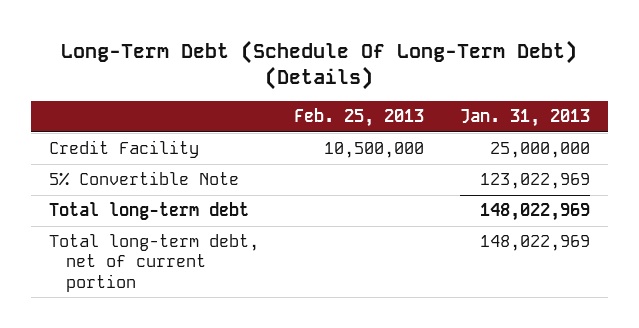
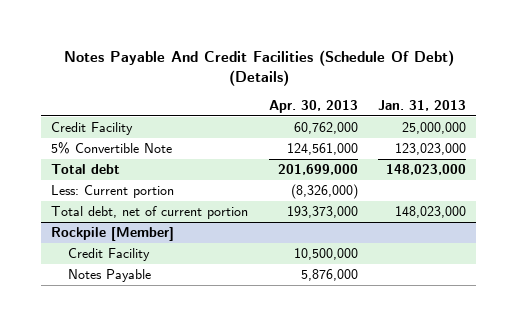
- Long-Term Debt (Schedule Of Long-Term Debt) (Details)
+ Notes Payable And Credit Facilities (Schedule Of Debt) (Details)
- | Feb. 25, 2013 | Jan. 31, 2013
+ | Apr. 30, 2013 | Jan. 31, 2013
- 5% Convertible Note | | 123,022,969
- Total long-term debt | | 148,022,969
- Total long-term debt, net of current portion | | 148,022,969
+ 5% Convertible Note | 124,561,000 | 123,023,000
+ Total debt | 201,699,000 | 148,023,000
+ Less: Current portion | (8,326,000) |
+ Total debt, net of current portion | 193,373,000 | 148,023,000
+ Rockpile [Member]
+ Credit Facility | 10,500,000 |
+ Notes Payable | 5,876,000 |

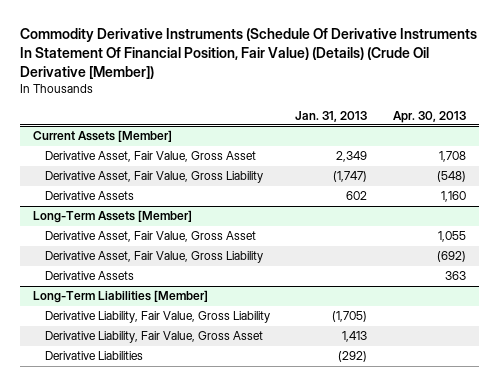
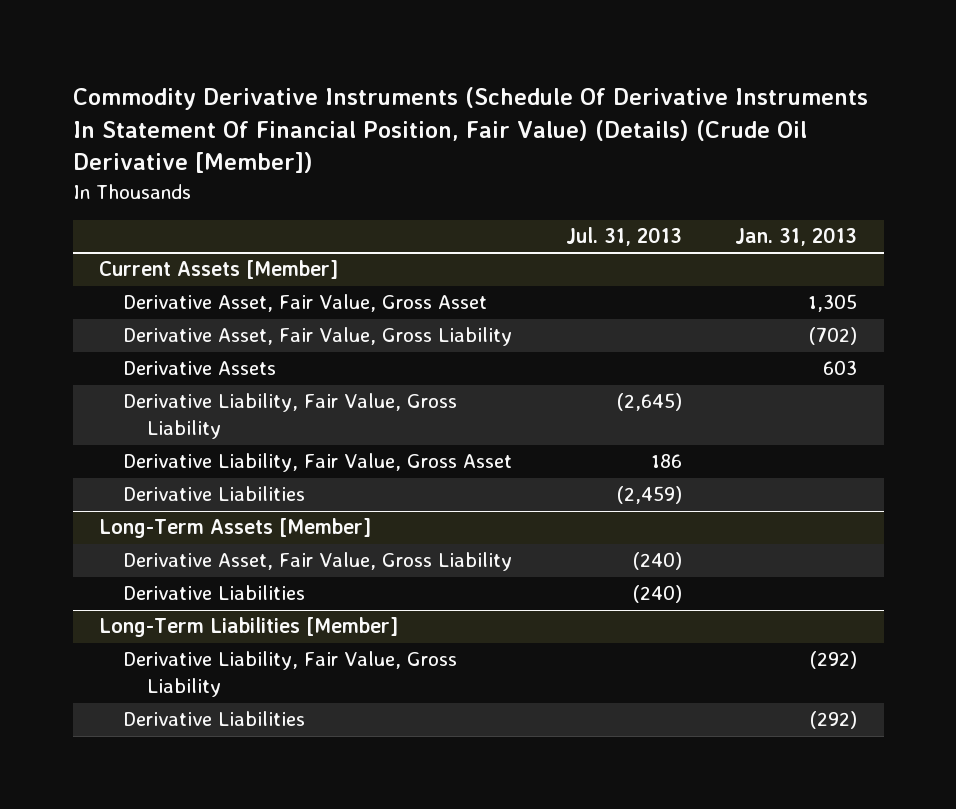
- | Jan. 31, 2013 | Apr. 30, 2013
+ | Jul. 31, 2013 | Jan. 31, 2013
@ Current Assets [Member]
- Derivative Asset, Fair Value, Gross Asset | 2,349 | 1,708
- Derivative Asset, Fair Value, Gross Liability | (1,747) | (548)
- Derivative Assets | 602 | 1,160
+ Derivative Asset, Fair Value, Gross Asset | | 1,305
+ Derivative Asset, Fair Value, Gross Liability | | (702)
+ Derivative Assets | | 603
+ Derivative Liability, Fair Value, Gross Liability | (2,645) |
+ Derivative Liability, Fair Value, Gross Asset | 186 |
+ Derivative Liabilities | (2,459) |
@ Long-Term Assets [Member]
- Derivative Asset, Fair Value, Gross Asset | | 1,055
- Derivative Assets | | 363
+ Derivative Liabilities | (240) |
@ Long-Term Liabilities [Member]
- Derivative Liability, Fair Value, Gross Liability | (1,705) |
- Derivative Liability, Fair Value, Gross Asset | 1,413 |
+ Derivative Liability, Fair Value, Gross Liability | | (292)

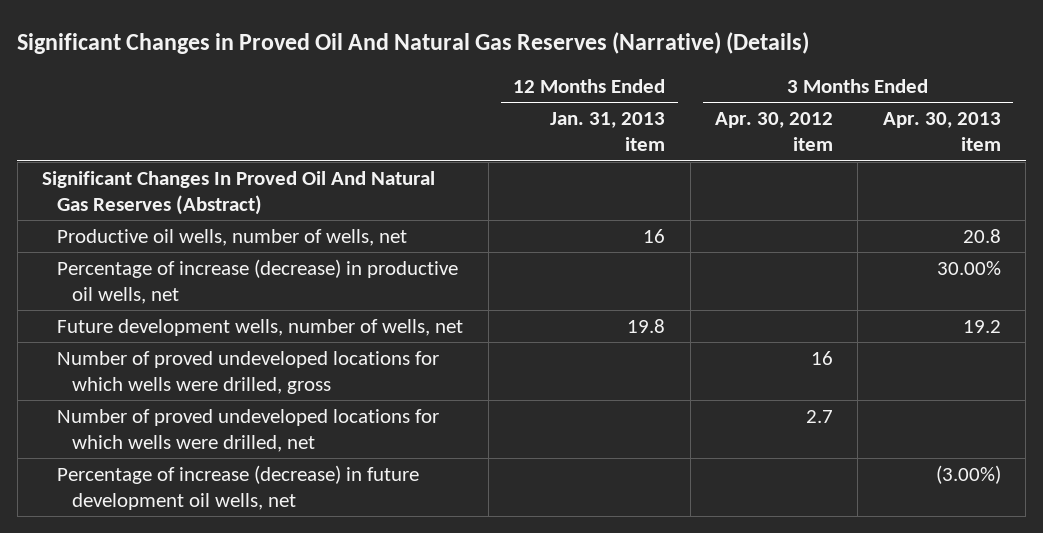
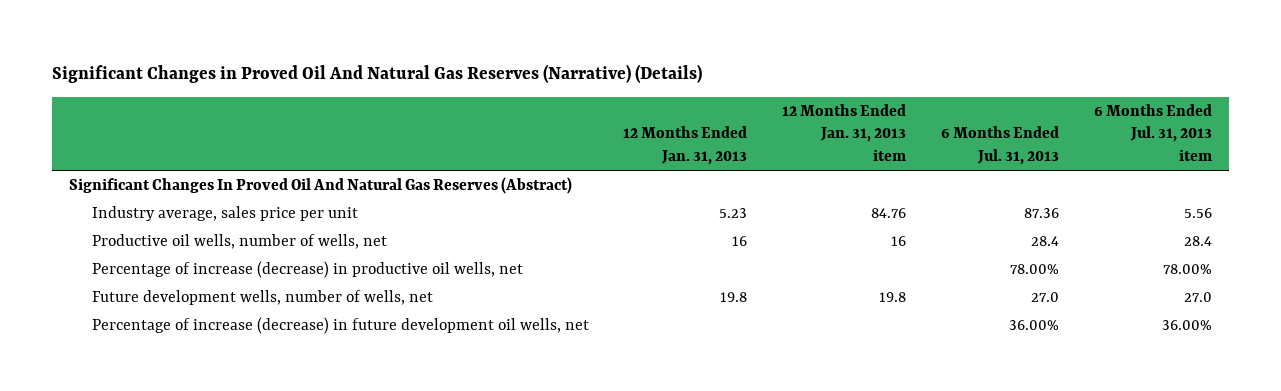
- | 12 Months Ended Jan. 31, 2013 item | 3 Months Ended Apr. 30, 2012 item | 3 Months Ended Apr. 30, 2013 item
+ | 12 Months Ended Jan. 31, 2013 | 12 Months Ended Jan. 31, 2013 item | 6 Months Ended Jul. 31, 2013 | 6 Months Ended Jul. 31, 2013 item
+ Industry average, sales price per unit | 5.23 | 84.76 | 87.36 | 5.56
- Number of proved undeveloped locations for which wells were drilled, gross | | 16 |
- Number of proved undeveloped locations for which wells were drilled, net | | 2.7 |

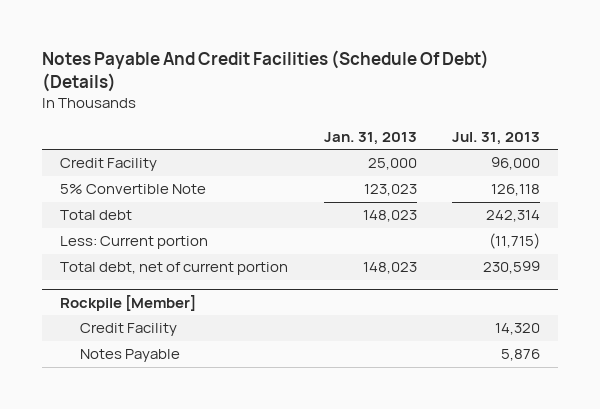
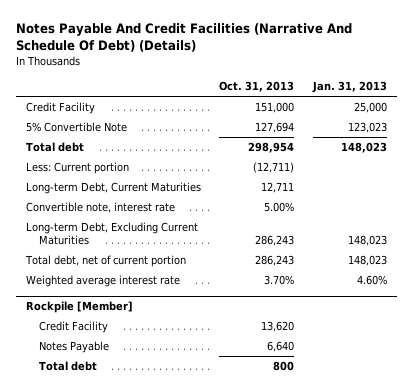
- Notes Payable And Credit Facilities (Schedule Of Debt) (Details)
+ Notes Payable And Credit Facilities (Narrative And Schedule Of Debt) (Details)
- | Jan. 31, 2013 | Jul. 31, 2013
+ | Oct. 31, 2013 | Jan. 31, 2013
+ Long-term Debt, Current Maturities | 12,711 |
+ Convertible note, interest rate | 5.00% |
+ Long-term Debt, Excluding Current Maturities | 286,243 | 148,023
+ Weighted average interest rate | 3.70% | 4.60%
@ Rockpile [Member]
+ Total debt | 800 |

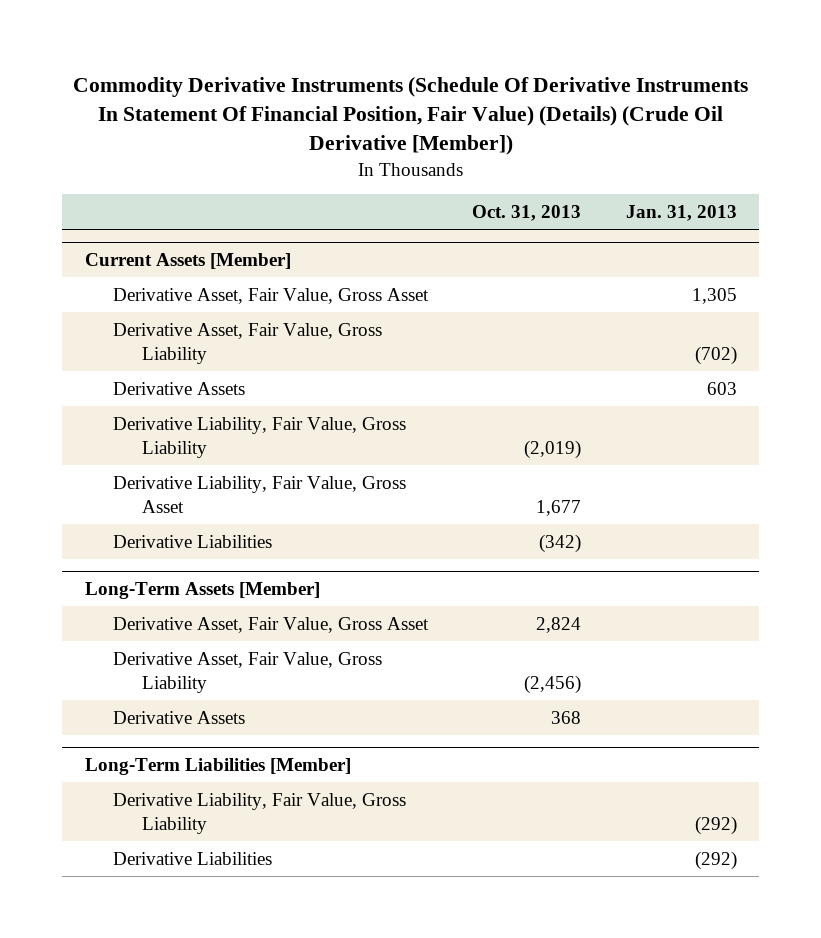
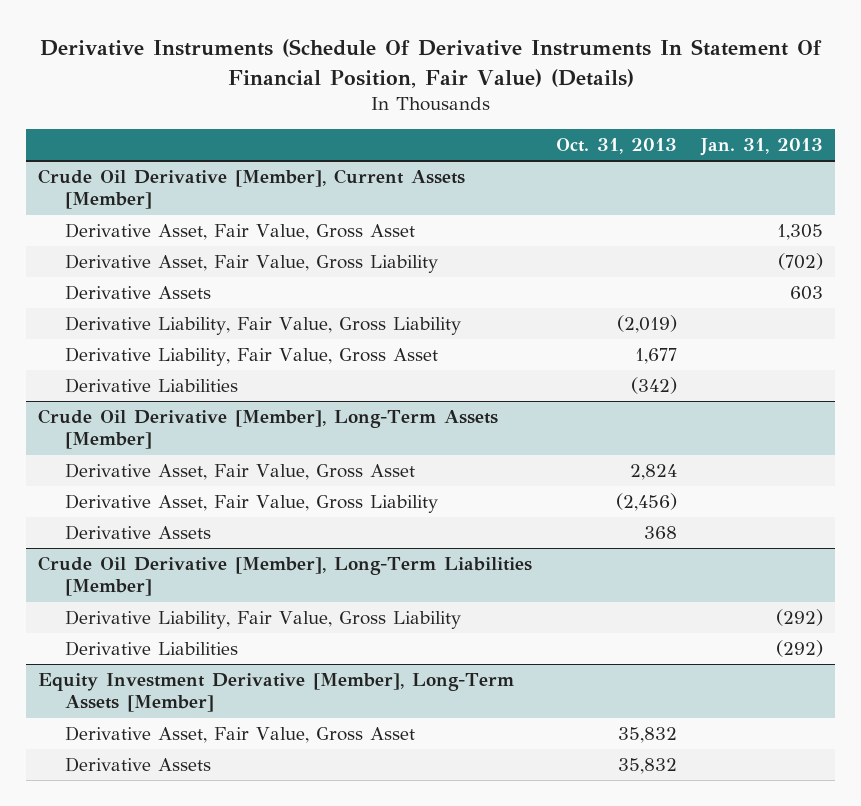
- Commodity Derivative Instruments (Schedule Of Derivative Instruments In Statement Of Financial Position, Fair Value) (Details) (Crude Oil Derivative [Member])
+ Derivative Instruments (Schedule Of Derivative Instruments In Statement Of Financial Position, Fair Value) (Details)
- Current Assets [Member]
+ Crude Oil Derivative [Member], Current Assets [Member]
- Long-Term Assets [Member]
+ Crude Oil Derivative [Member], Long-Term Assets [Member]
- Long-Term Liabilities [Member]
+ Crude Oil Derivative [Member], Long-Term Liabilities [Member]
+ Equity Investment Derivative [Member], Long-Term Assets [Member]
+ Derivative Asset, Fair Value, Gross Asset | 35,832 |
+ Derivative Assets | 35,832 |

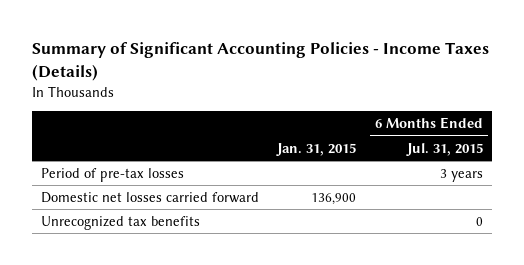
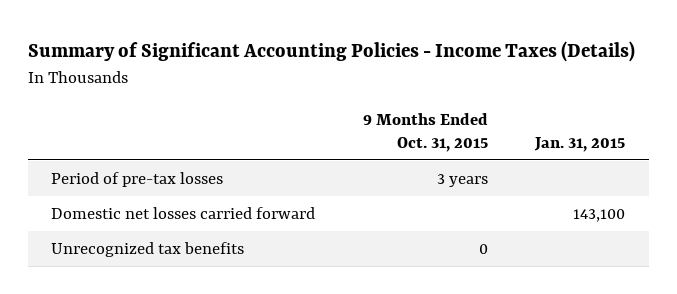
- | Jan. 31, 2015 | 6 Months Ended Jul. 31, 2015
+ | 9 Months Ended Oct. 31, 2015 | Jan. 31, 2015
- Domestic net losses carried forward | 136,900 |
+ Domestic net losses carried forward | | 143,100

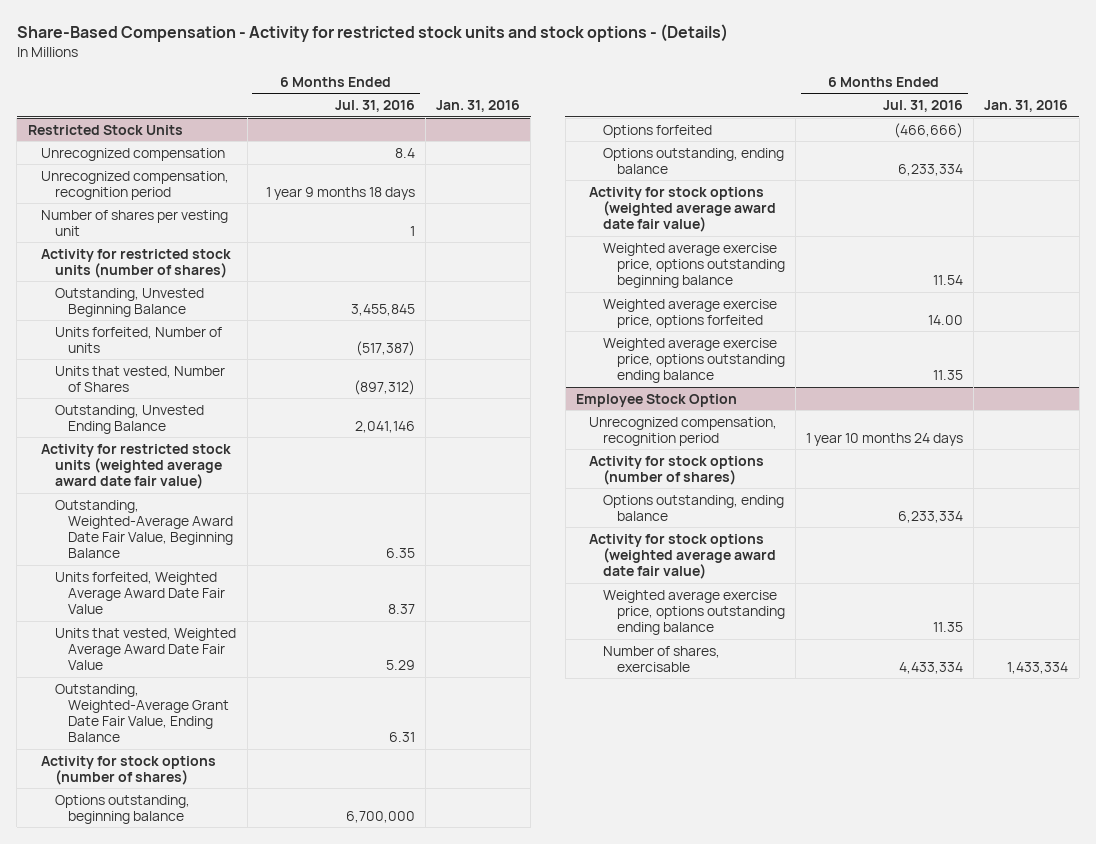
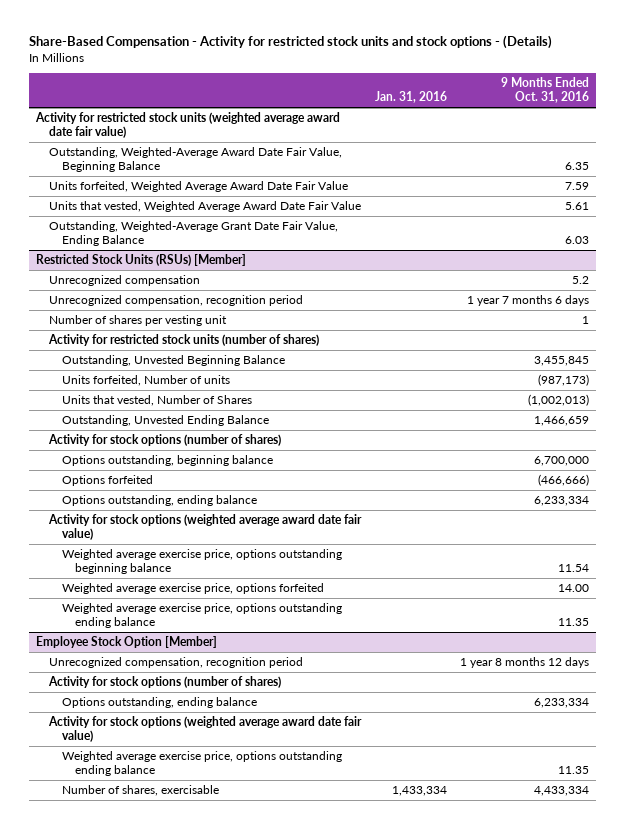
- | 6 Months Ended Jul. 31, 2016 | Jan. 31, 2016
+ | Jan. 31, 2016 | 9 Months Ended Oct. 31, 2016
- Restricted Stock Units
+ Activity for restricted stock units (weighted average award date fair value)
+ Outstanding, Weighted-Average Award Date Fair Value, Beginning Balance | | 6.35
+ Units forfeited, Weighted Average Award Date Fair Value | | 7.59
+ Units that vested, Weighted Average Award Date Fair Value | | 5.61
+ Outstanding, Weighted-Average Grant Date Fair Value, Ending Balance | | 6.03
+ Restricted Stock Units (RSUs) [Member]
- Activity for restricted stock units (weighted average award date fair value)
- Outstanding, Weighted-Average Award Date Fair Value, Beginning Balance | 6.35 |
- Units forfeited, Weighted Average Award Date Fair Value | 8.37 |
- Units that vested, Weighted Average Award Date Fair Value | 5.29 |
- Outstanding, Weighted-Average Grant Date Fair Value, Ending Balance | 6.31 |
- Employee Stock Option
+ Employee Stock Option [Member]

